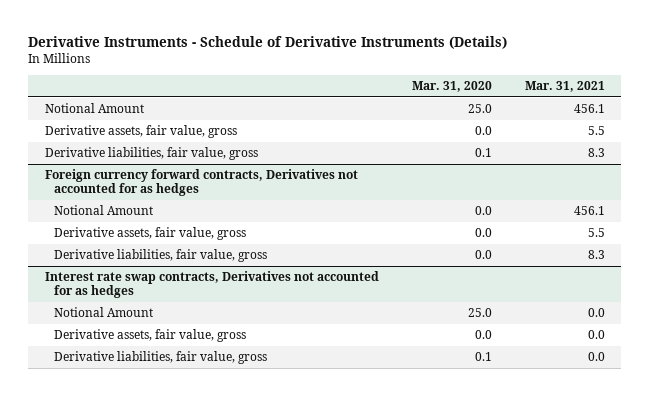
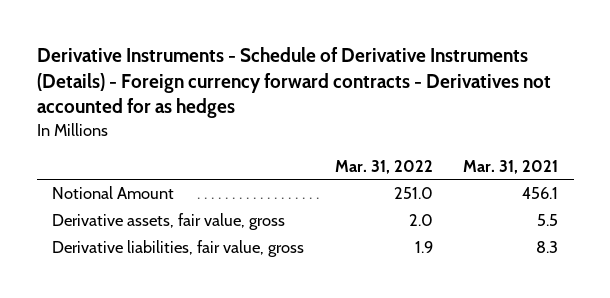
- Derivative Instruments - Schedule of Derivative Instruments (Details)
+ Derivative Instruments - Schedule of Derivative Instruments (Details) - Foreign currency forward contracts - Derivatives not accounted for as hedges
- | Mar. 31, 2020 | Mar. 31, 2021
+ | Mar. 31, 2022 | Mar. 31, 2021
- Foreign currency forward contracts, Derivatives not accounted for as hedges
- Notional Amount | 0.0 | 456.1
- Derivative assets, fair value, gross | 0.0 | 5.5
- Derivative liabilities, fair value, gross | 0.0 | 8.3
- Interest rate swap contracts, Derivatives not accounted for as hedges
- Notional Amount | 25.0 | 0.0
- Derivative assets, fair value, gross | 0.0 | 0.0
- Derivative liabilities, fair value, gross | 0.1 | 0.0

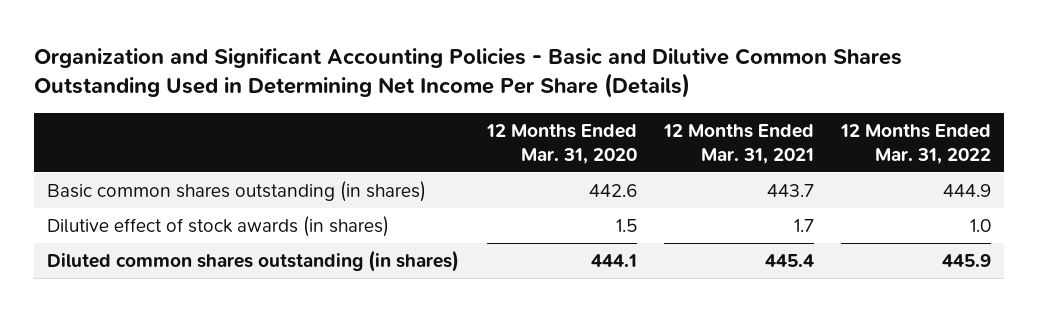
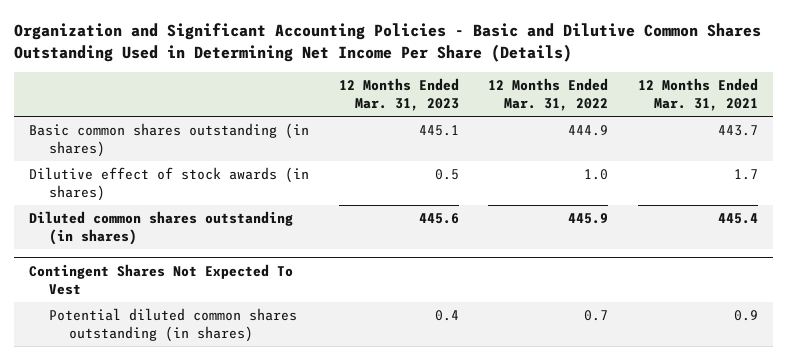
- | 12 Months Ended Mar. 31, 2020 | 12 Months Ended Mar. 31, 2021 | 12 Months Ended Mar. 31, 2022
+ | 12 Months Ended Mar. 31, 2023 | 12 Months Ended Mar. 31, 2022 | 12 Months Ended Mar. 31, 2021
+ Contingent Shares Not Expected To Vest
+ Potential diluted common shares outstanding (in shares) | 0.4 | 0.7 | 0.9

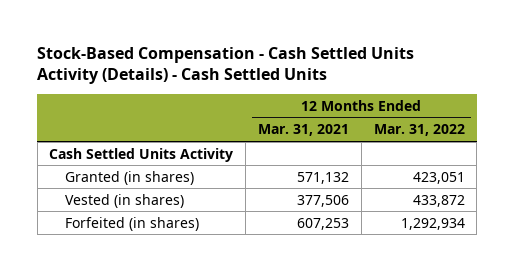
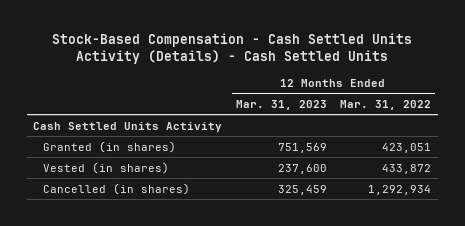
- | 12 Months Ended Mar. 31, 2021 | 12 Months Ended Mar. 31, 2022
+ | 12 Months Ended Mar. 31, 2023 | 12 Months Ended Mar. 31, 2022
- Forfeited (in shares) | 607,253 | 1,292,934
+ Cancelled (in shares) | 325,459 | 1,292,934

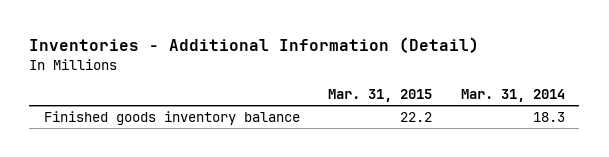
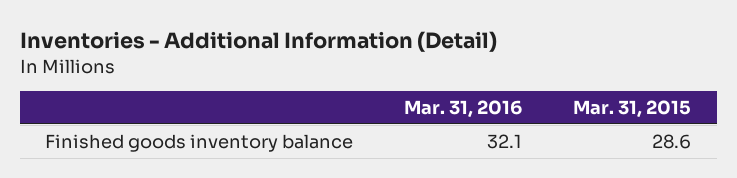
- | Mar. 31, 2015 | Mar. 31, 2014
+ | Mar. 31, 2016 | Mar. 31, 2015
- Finished goods inventory balance | 22.2 | 18.3
+ Finished goods inventory balance | 32.1 | 28.6

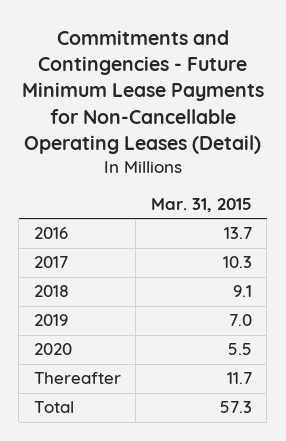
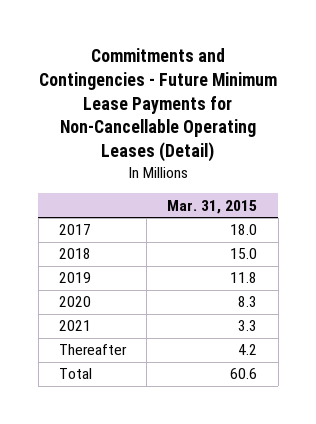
- 2016 | 13.7
- 2017 | 10.3
- 2018 | 9.1
- 2019 | 7.0
- 2020 | 5.5
- Thereafter | 11.7
- Total | 57.3
+ 2017 | 18.0
+ 2018 | 15.0
+ 2019 | 11.8
+ 2020 | 8.3
+ 2021 | 3.3
+ Thereafter | 4.2
+ Total | 60.6

